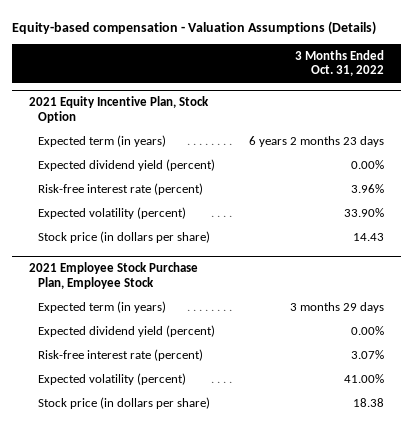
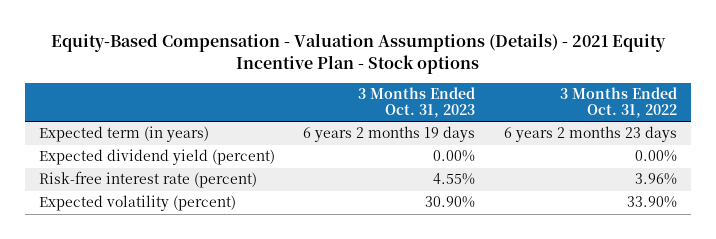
- Equity-based compensation - Valuation Assumptions (Details)
+ Equity-Based Compensation - Valuation Assumptions (Details) - 2021 Equity Incentive Plan - Stock options
- | 3 Months Ended Oct. 31, 2022
+ | 3 Months Ended Oct. 31, 2023 | 3 Months Ended Oct. 31, 2022
- 2021 Equity Incentive Plan, Stock Option
- Stock price (in dollars per share) | 14.43
- 2021 Employee Stock Purchase Plan, Employee Stock
- Expected term (in years) | 3 months 29 days
- Expected dividend yield (percent) | 0.00%
- Risk-free interest rate (percent) | 3.07%
- Expected volatility (percent) | 41.00%
- Stock price (in dollars per share) | 18.38

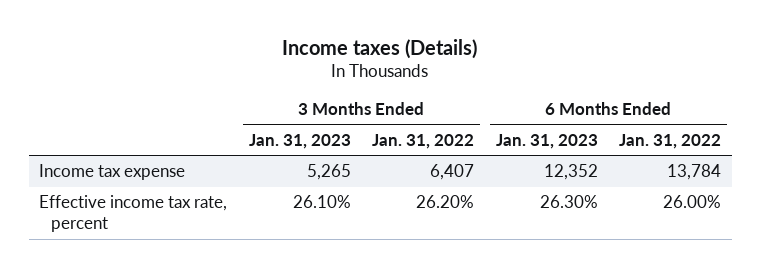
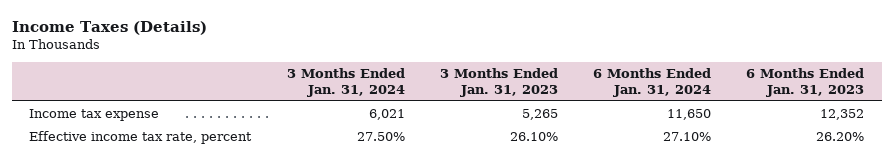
- Income taxes (Details)
+ Income Taxes (Details)
- | 3 Months Ended Jan. 31, 2023 | 3 Months Ended Jan. 31, 2022 | 6 Months Ended Jan. 31, 2023 | 6 Months Ended Jan. 31, 2022
+ | 3 Months Ended Jan. 31, 2024 | 3 Months Ended Jan. 31, 2023 | 6 Months Ended Jan. 31, 2024 | 6 Months Ended Jan. 31, 2023
- Effective income tax rate, percent | 26.10% | 26.20% | 26.30% | 26.00%
+ Effective income tax rate, percent | 27.50% | 26.10% | 27.10% | 26.20%

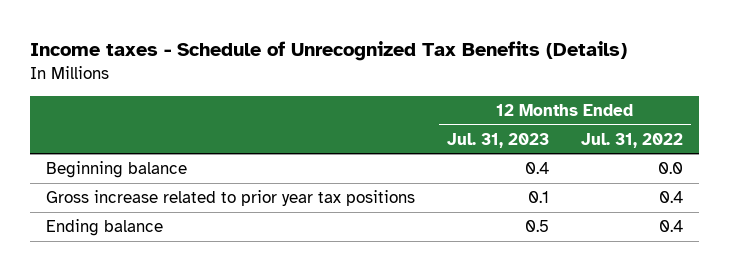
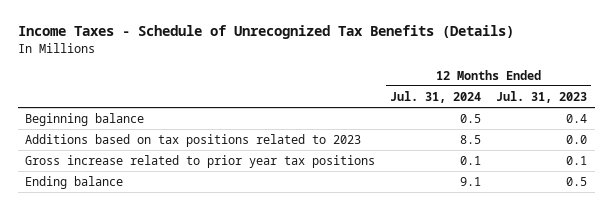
- Income taxes - Schedule of Unrecognized Tax Benefits (Details)
+ Income Taxes - Schedule of Unrecognized Tax Benefits (Details)
- | 12 Months Ended Jul. 31, 2023 | 12 Months Ended Jul. 31, 2022
+ | 12 Months Ended Jul. 31, 2024 | 12 Months Ended Jul. 31, 2023
+ Additions based on tax positions related to 2023 | 8.5 | 0.0

